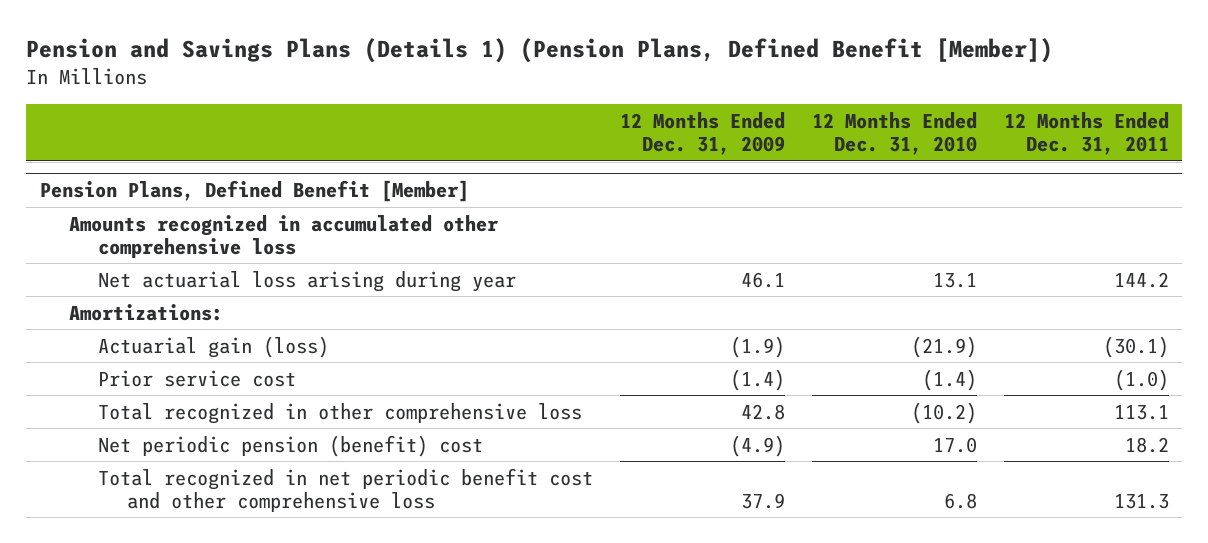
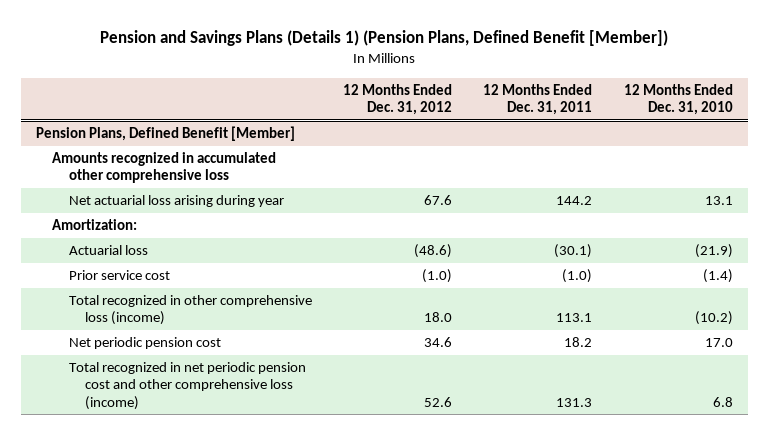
- | 12 Months Ended Dec. 31, 2009 | 12 Months Ended Dec. 31, 2010 | 12 Months Ended Dec. 31, 2011
+ | 12 Months Ended Dec. 31, 2012 | 12 Months Ended Dec. 31, 2011 | 12 Months Ended Dec. 31, 2010
@ Pension Plans, Defined Benefit [Member]
- Amortizations:
- Actuarial gain (loss) | (1.9) | (21.9) | (30.1)
+ Amortization:
+ Actuarial loss | (48.6) | (30.1) | (21.9)
- Total recognized in other comprehensive loss | 42.8 | (10.2) | 113.1
- Net periodic pension (benefit) cost | (4.9) | 17.0 | 18.2
- Total recognized in net periodic benefit cost and other comprehensive loss | 37.9 | 6.8 | 131.3
+ Total recognized in other comprehensive loss (income) | 18.0 | 113.1 | (10.2)
+ Net periodic pension cost | 34.6 | 18.2 | 17.0
+ Total recognized in net periodic pension cost and other comprehensive loss (income) | 52.6 | 131.3 | 6.8

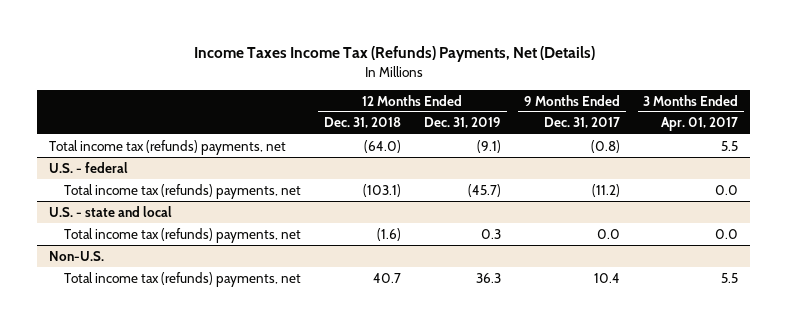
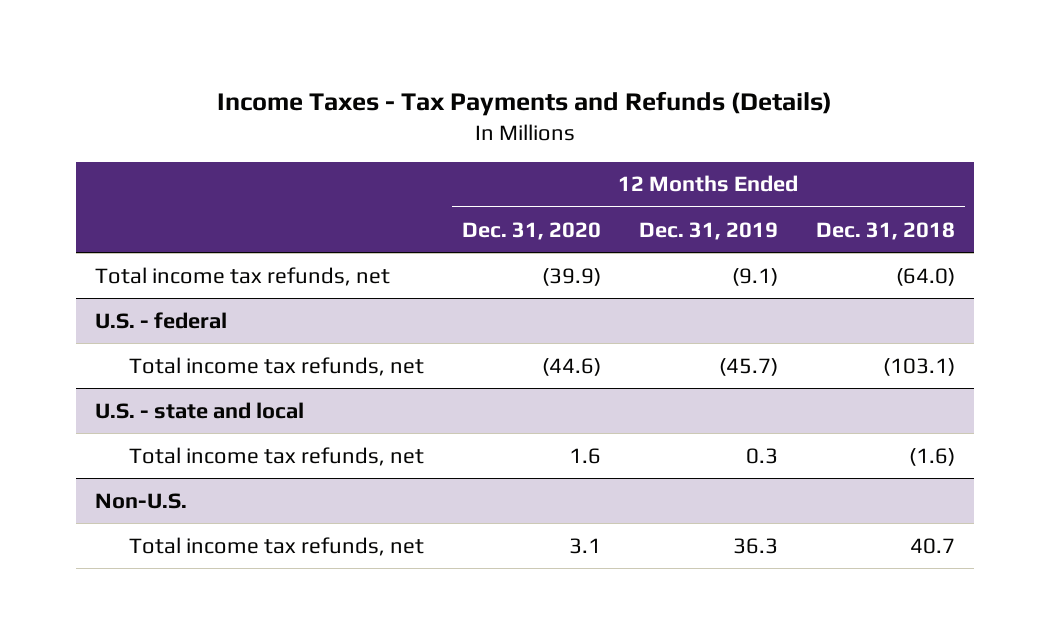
- Income Taxes Income Tax (Refunds) Payments, Net (Details)
+ Income Taxes - Tax Payments and Refunds (Details)
- | 12 Months Ended Dec. 31, 2018 | 12 Months Ended Dec. 31, 2019 | 9 Months Ended Dec. 31, 2017 | 3 Months Ended Apr. 01, 2017
+ | 12 Months Ended Dec. 31, 2020 | 12 Months Ended Dec. 31, 2019 | 12 Months Ended Dec. 31, 2018
- Total income tax (refunds) payments, net | (64.0) | (9.1) | (0.8) | 5.5
+ Total income tax refunds, net | (39.9) | (9.1) | (64.0)
@ U.S. - federal
- Total income tax (refunds) payments, net | (103.1) | (45.7) | (11.2) | 0.0
+ Total income tax refunds, net | (44.6) | (45.7) | (103.1)
@ U.S. - state and local
- Total income tax (refunds) payments, net | (1.6) | 0.3 | 0.0 | 0.0
+ Total income tax refunds, net | 1.6 | 0.3 | (1.6)
@ Non-U.S.
- Total income tax (refunds) payments, net | 40.7 | 36.3 | 10.4 | 5.5
+ Total income tax refunds, net | 3.1 | 36.3 | 40.7

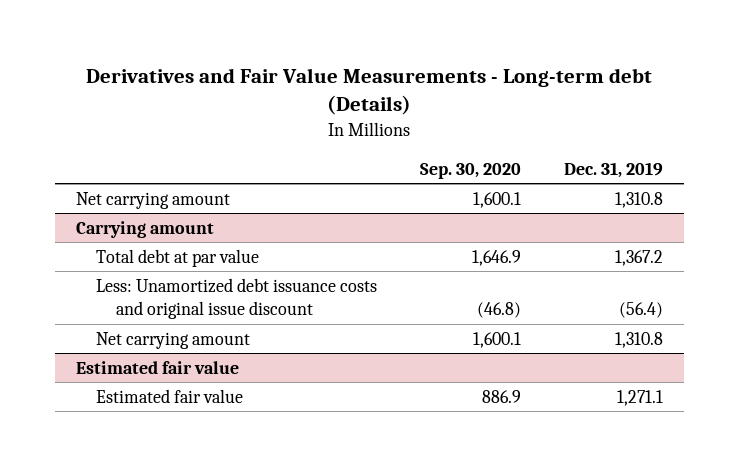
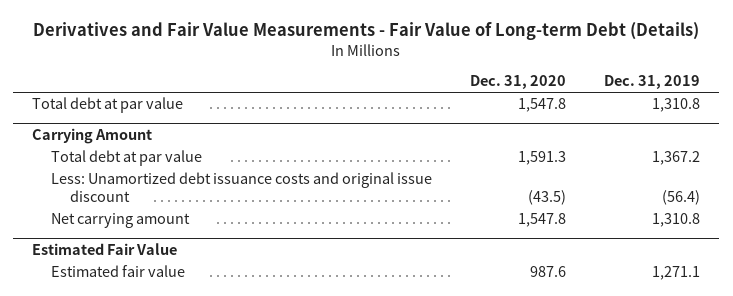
- Derivatives and Fair Value Measurements - Long-term debt (Details)
+ Derivatives and Fair Value Measurements - Fair Value of Long-term Debt (Details)
- | Sep. 30, 2020 | Dec. 31, 2019
+ | Dec. 31, 2020 | Dec. 31, 2019
- Net carrying amount | 1,600.1 | 1,310.8
- Carrying amount
+ Total debt at par value | 1,547.8 | 1,310.8
+ Carrying Amount
- Estimated fair value
+ Estimated Fair Value

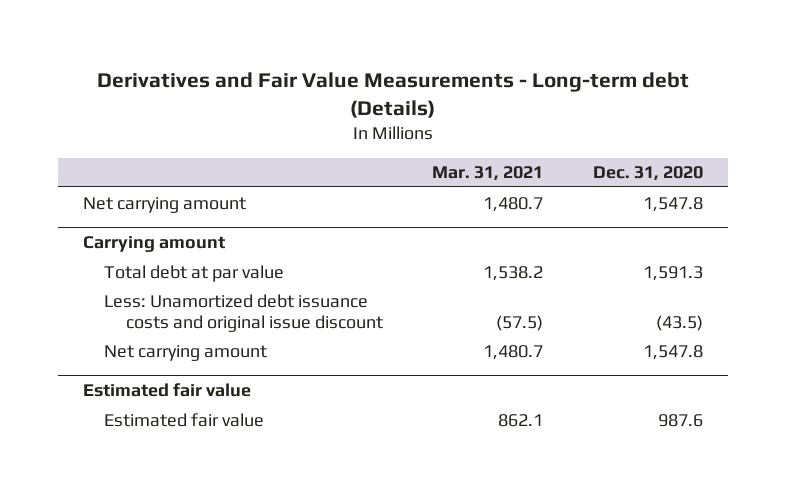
- Derivatives and Fair Value Measurements - Fair Value of Long-term Debt (Details)
+ Derivatives and Fair Value Measurements - Long-term debt (Details)
- | Dec. 31, 2020 | Dec. 31, 2019
+ | Mar. 31, 2021 | Dec. 31, 2020
- Total debt at par value | 1,547.8 | 1,310.8
- Carrying Amount
+ Net carrying amount | 1,480.7 | 1,547.8
+ Carrying amount
- Estimated Fair Value
+ Estimated fair value

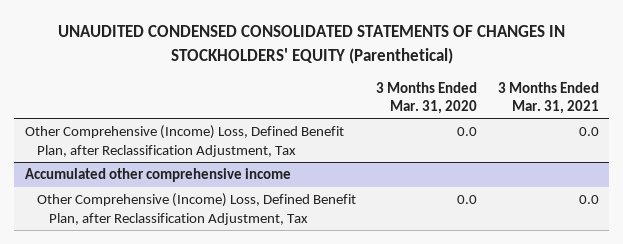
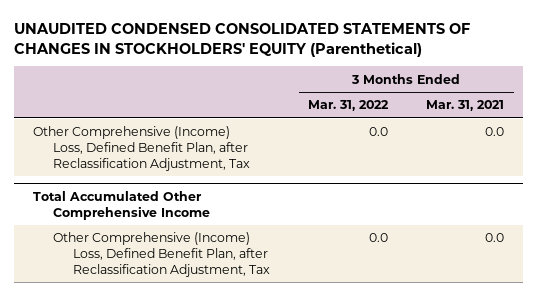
- | 3 Months Ended Mar. 31, 2020 | 3 Months Ended Mar. 31, 2021
+ | 3 Months Ended Mar. 31, 2022 | 3 Months Ended Mar. 31, 2021
- Accumulated other comprehensive income
+ Total Accumulated Other Comprehensive Income

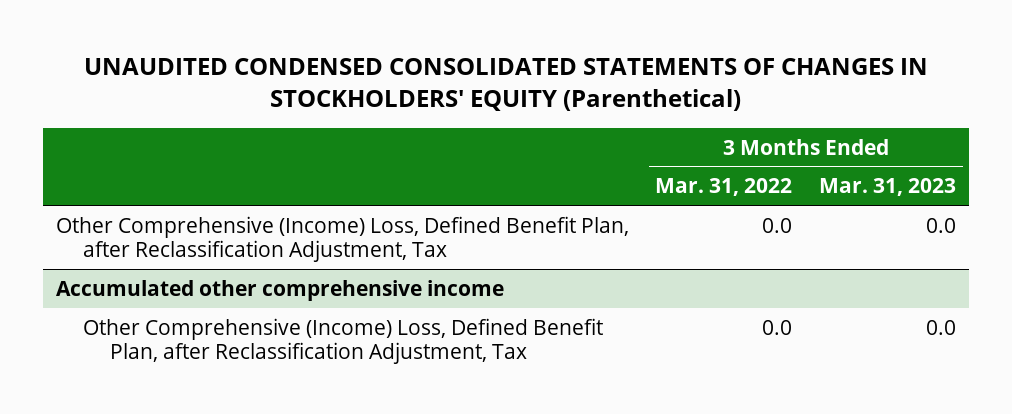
- | 3 Months Ended Mar. 31, 2022 | 3 Months Ended Mar. 31, 2021
+ | 3 Months Ended Mar. 31, 2022 | 3 Months Ended Mar. 31, 2023
- Total Accumulated Other Comprehensive Income
+ Accumulated other comprehensive income

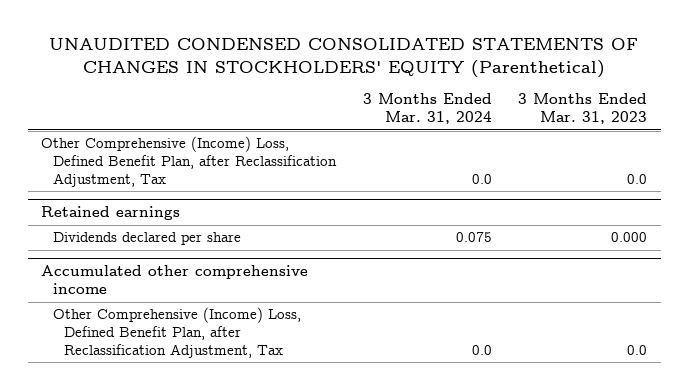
- | 3 Months Ended Mar. 31, 2022 | 3 Months Ended Mar. 31, 2023
+ | 3 Months Ended Mar. 31, 2024 | 3 Months Ended Mar. 31, 2023
+ Retained earnings
+ Dividends declared per share | 0.075 | 0.000

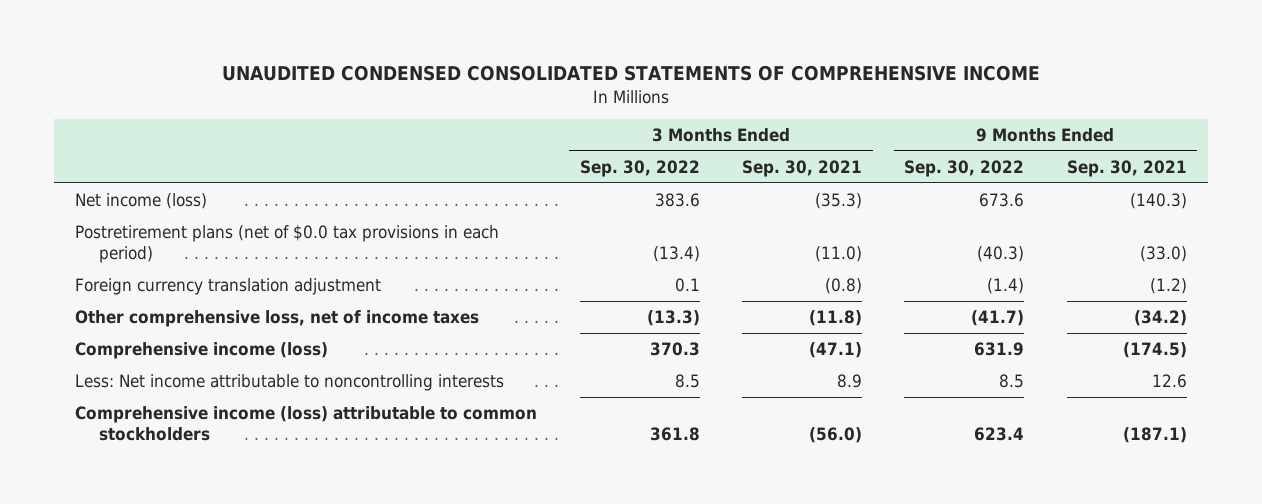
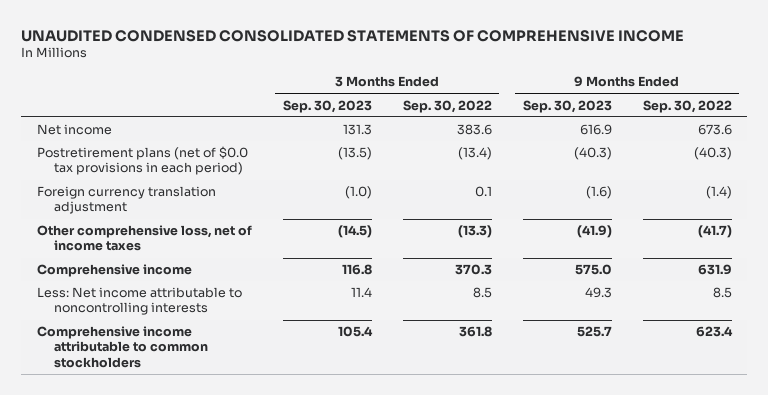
- | 3 Months Ended Sep. 30, 2022 | 3 Months Ended Sep. 30, 2021 | 9 Months Ended Sep. 30, 2022 | 9 Months Ended Sep. 30, 2021
+ | 3 Months Ended Sep. 30, 2023 | 3 Months Ended Sep. 30, 2022 | 9 Months Ended Sep. 30, 2023 | 9 Months Ended Sep. 30, 2022
- Net income (loss) | 383.6 | (35.3) | 673.6 | (140.3)
+ Net income | 131.3 | 383.6 | 616.9 | 673.6
- Comprehensive income (loss) | 370.3 | (47.1) | 631.9 | (174.5)
+ Comprehensive income | 116.8 | 370.3 | 575.0 | 631.9
- Comprehensive income (loss) attributable to common stockholders | 361.8 | (56.0) | 623.4 | (187.1)
+ Comprehensive income attributable to common stockholders | 105.4 | 361.8 | 525.7 | 623.4

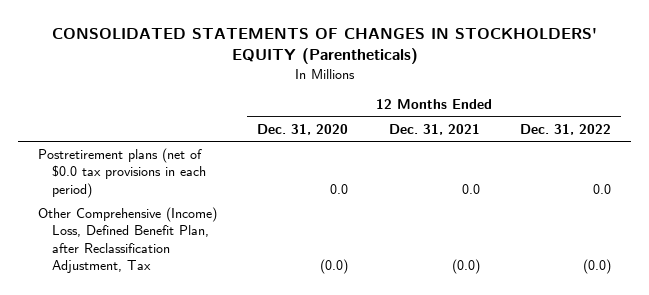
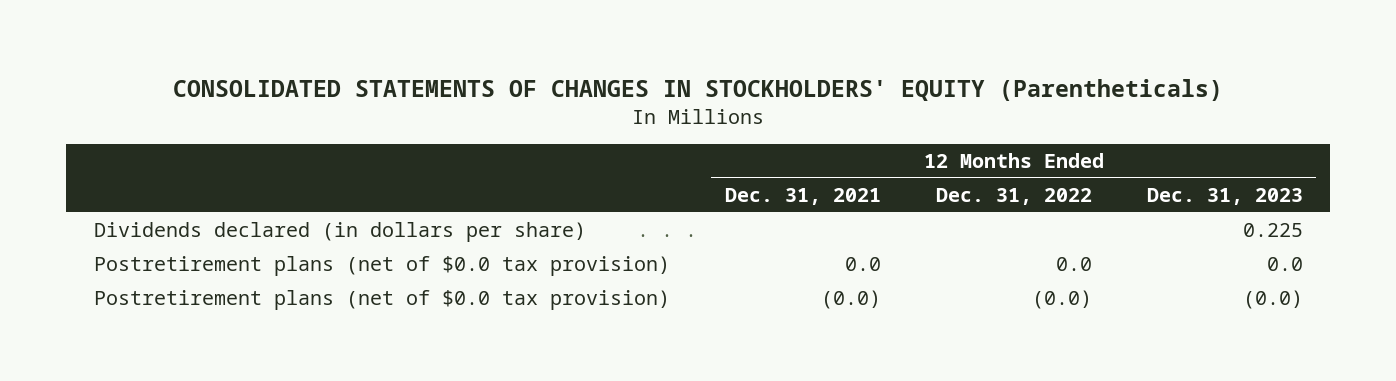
- | 12 Months Ended Dec. 31, 2020 | 12 Months Ended Dec. 31, 2021 | 12 Months Ended Dec. 31, 2022
+ | 12 Months Ended Dec. 31, 2021 | 12 Months Ended Dec. 31, 2022 | 12 Months Ended Dec. 31, 2023
- Postretirement plans (net of $0.0 tax provisions in each period) | 0.0 | 0.0 | 0.0
- Other Comprehensive (Income) Loss, Defined Benefit Plan, after Reclassification Adjustment, Tax | (0.0) | (0.0) | (0.0)
+ Dividends declared (in dollars per share) | | | 0.225
+ Postretirement plans (net of $0.0 tax provision) | 0.0 | 0.0 | 0.0
+ Postretirement plans (net of $0.0 tax provision) | (0.0) | (0.0) | (0.0)

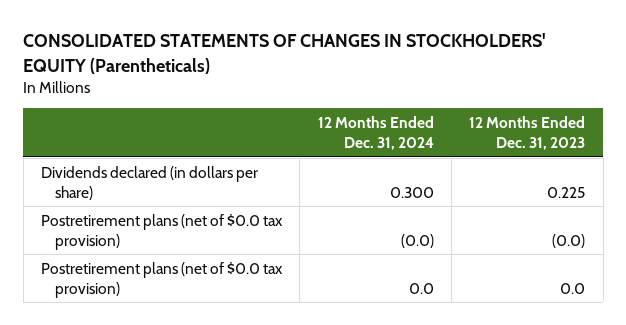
- | 12 Months Ended Dec. 31, 2021 | 12 Months Ended Dec. 31, 2022 | 12 Months Ended Dec. 31, 2023
+ | 12 Months Ended Dec. 31, 2024 | 12 Months Ended Dec. 31, 2023
moved down: Postretirement plans (net of $0.0 tax provision) | 0.0 | 0.0

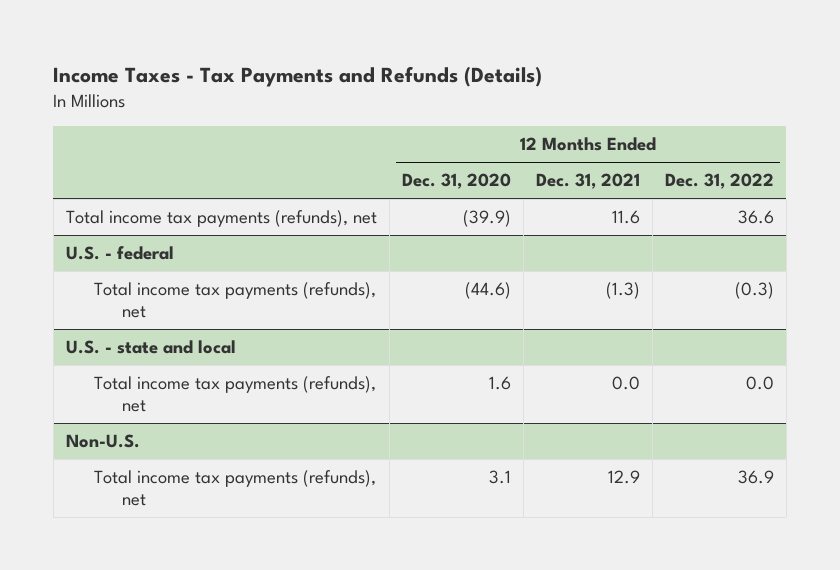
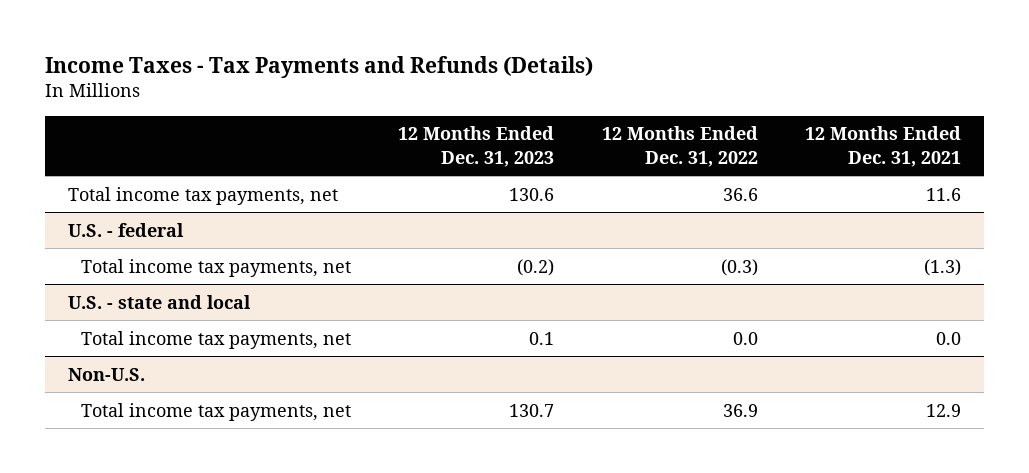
- | 12 Months Ended Dec. 31, 2020 | 12 Months Ended Dec. 31, 2021 | 12 Months Ended Dec. 31, 2022
+ | 12 Months Ended Dec. 31, 2023 | 12 Months Ended Dec. 31, 2022 | 12 Months Ended Dec. 31, 2021
- Total income tax payments (refunds), net | (39.9) | 11.6 | 36.6
+ Total income tax payments, net | 130.6 | 36.6 | 11.6
@ U.S. - federal
- Total income tax payments (refunds), net | (44.6) | (1.3) | (0.3)
+ Total income tax payments, net | (0.2) | (0.3) | (1.3)
@ U.S. - state and local
- Total income tax payments (refunds), net | 1.6 | 0.0 | 0.0
+ Total income tax payments, net | 0.1 | 0.0 | 0.0
@ Non-U.S.
- Total income tax payments (refunds), net | 3.1 | 12.9 | 36.9
+ Total income tax payments, net | 130.7 | 36.9 | 12.9

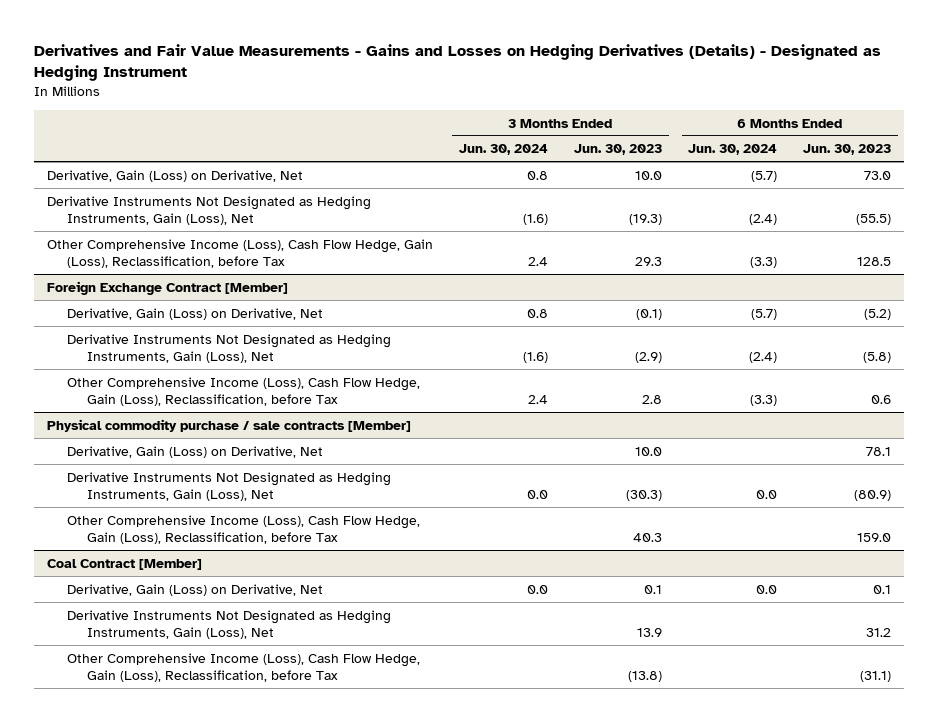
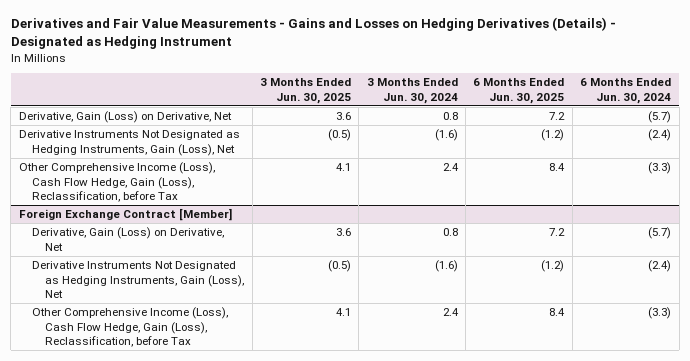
- | 3 Months Ended Jun. 30, 2024 | 3 Months Ended Jun. 30, 2023 | 6 Months Ended Jun. 30, 2024 | 6 Months Ended Jun. 30, 2023
+ | 3 Months Ended Jun. 30, 2025 | 3 Months Ended Jun. 30, 2024 | 6 Months Ended Jun. 30, 2025 | 6 Months Ended Jun. 30, 2024
- Physical commodity purchase / sale contracts [Member]
- Derivative, Gain (Loss) on Derivative, Net | | 10.0 | | 78.1
- Derivative Instruments Not Designated as Hedging Instruments, Gain (Loss), Net | 0.0 | (30.3) | 0.0 | (80.9)
- Other Comprehensive Income (Loss), Cash Flow Hedge, Gain (Loss), Reclassification, before Tax | | 40.3 | | 159.0
- Coal Contract [Member]
- Derivative, Gain (Loss) on Derivative, Net | 0.0 | 0.1 | 0.0 | 0.1
- Derivative Instruments Not Designated as Hedging Instruments, Gain (Loss), Net | | 13.9 | | 31.2
- Other Comprehensive Income (Loss), Cash Flow Hedge, Gain (Loss), Reclassification, before Tax | | (13.8) | | (31.1)

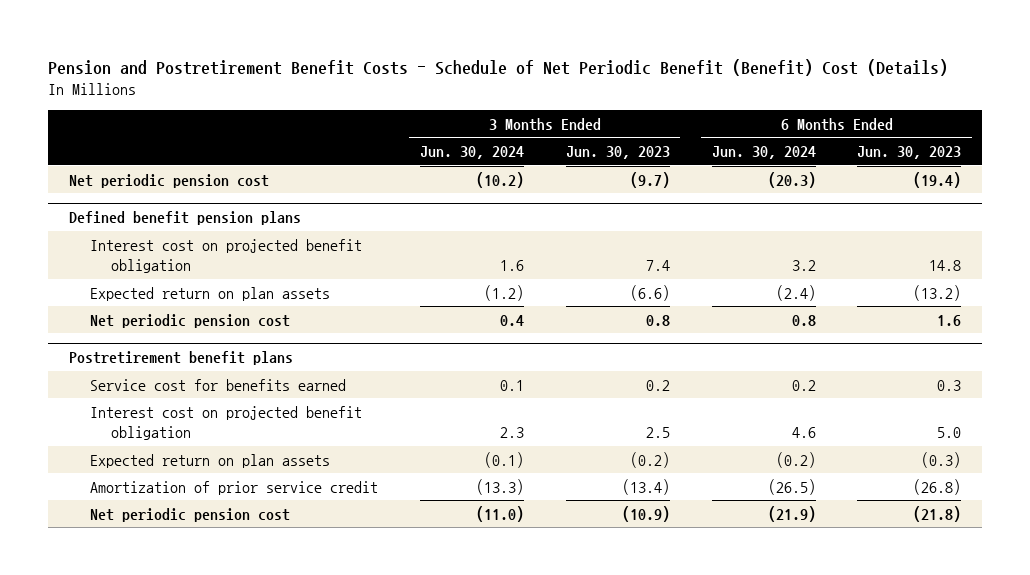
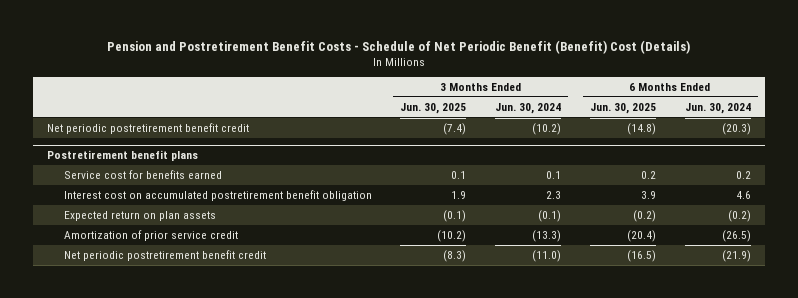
- | 3 Months Ended Jun. 30, 2024 | 3 Months Ended Jun. 30, 2023 | 6 Months Ended Jun. 30, 2024 | 6 Months Ended Jun. 30, 2023
+ | 3 Months Ended Jun. 30, 2025 | 3 Months Ended Jun. 30, 2024 | 6 Months Ended Jun. 30, 2025 | 6 Months Ended Jun. 30, 2024
- Net periodic pension cost | (10.2) | (9.7) | (20.3) | (19.4)
- Defined benefit pension plans
- Interest cost on projected benefit obligation | 1.6 | 7.4 | 3.2 | 14.8
- Expected return on plan assets | (1.2) | (6.6) | (2.4) | (13.2)
- Net periodic pension cost | 0.4 | 0.8 | 0.8 | 1.6
+ Net periodic postretirement benefit credit | (7.4) | (10.2) | (14.8) | (20.3)
@ Postretirement benefit plans
- Interest cost on projected benefit obligation | 2.3 | 2.5 | 4.6 | 5.0
+ Interest cost on accumulated postretirement benefit obligation | 1.9 | 2.3 | 3.9 | 4.6
- Net periodic pension cost | (11.0) | (10.9) | (21.9) | (21.8)
+ Net periodic postretirement benefit credit | (8.3) | (11.0) | (16.5) | (21.9)

